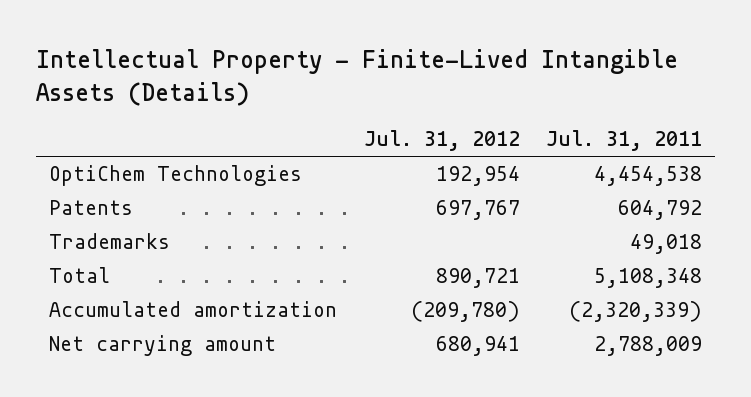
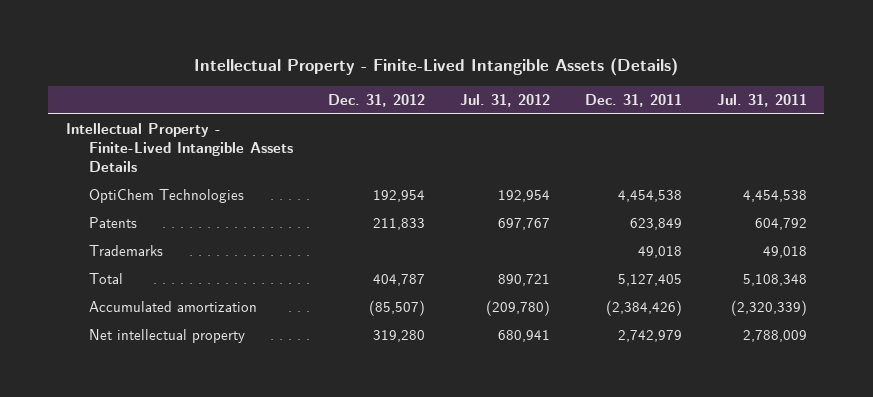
- | Jul. 31, 2012 | Jul. 31, 2011
+ | Dec. 31, 2012 | Jul. 31, 2012 | Dec. 31, 2011 | Jul. 31, 2011
+ Intellectual Property - Finite-Lived Intangible Assets Details
- Net carrying amount | 680,941 | 2,788,009
+ Net intellectual property | 319,280 | 680,941 | 2,742,979 | 2,788,009

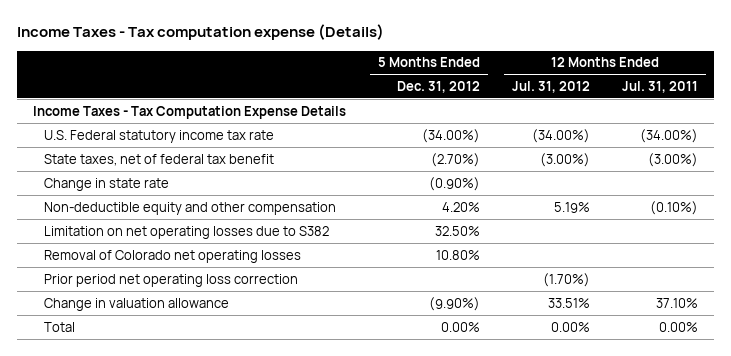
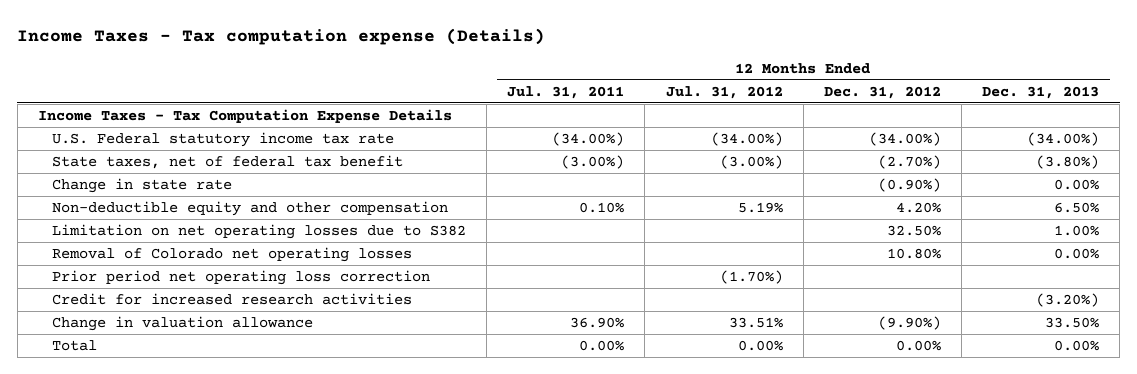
- | 5 Months Ended Dec. 31, 2012 | 12 Months Ended Jul. 31, 2012 | 12 Months Ended Jul. 31, 2011
+ | 12 Months Ended Jul. 31, 2011 | 12 Months Ended Jul. 31, 2012 | 12 Months Ended Dec. 31, 2012 | 12 Months Ended Dec. 31, 2013
- Non-deductible equity and other compensation | 4.20% | 5.19% | (0.10%)
+ Non-deductible equity and other compensation | 0.10% | 5.19% | 4.20% | 6.50%
- Change in valuation allowance | (9.90%) | 33.51% | 37.10%
+ Credit for increased research activities | | | | (3.20%)
+ Change in valuation allowance | 36.90% | 33.51% | (9.90%) | 33.50%

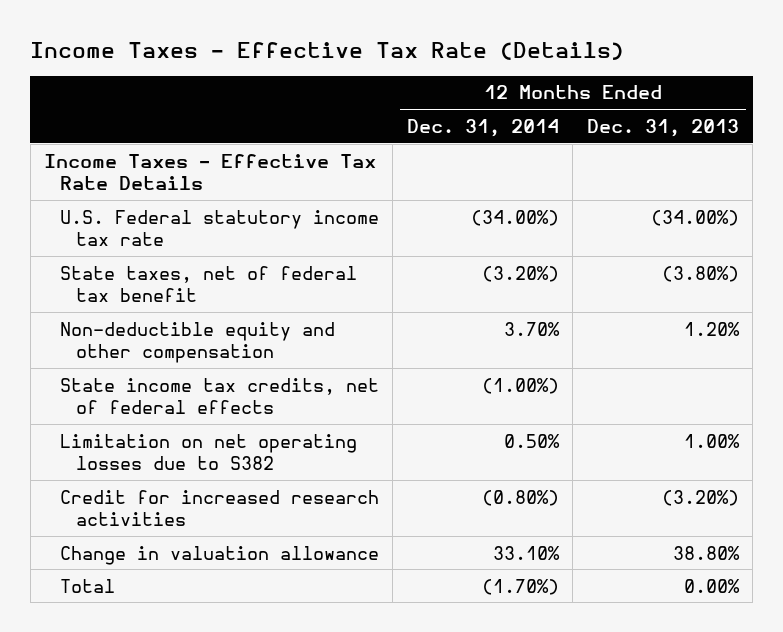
- Income Taxes - Tax computation expense (Details)
+ Income Taxes - Effective Tax Rate (Details)
- | 12 Months Ended Jul. 31, 2011 | 12 Months Ended Jul. 31, 2012 | 12 Months Ended Dec. 31, 2012 | 12 Months Ended Dec. 31, 2013
+ | 12 Months Ended Dec. 31, 2014 | 12 Months Ended Dec. 31, 2013
- Income Taxes - Tax Computation Expense Details
+ Income Taxes - Effective Tax Rate Details
- Change in state rate | | | (0.90%) | 0.00%
- Non-deductible equity and other compensation | 0.10% | 5.19% | 4.20% | 6.50%
+ Non-deductible equity and other compensation | 3.70% | 1.20%
+ State income tax credits, net of federal effects | (1.00%) |
- Removal of Colorado net operating losses | | | 10.80% | 0.00%
- Prior period net operating loss correction | | (1.70%) | |
- Change in valuation allowance | 36.90% | 33.51% | (9.90%) | 33.50%
+ Change in valuation allowance | 33.10% | 38.80%

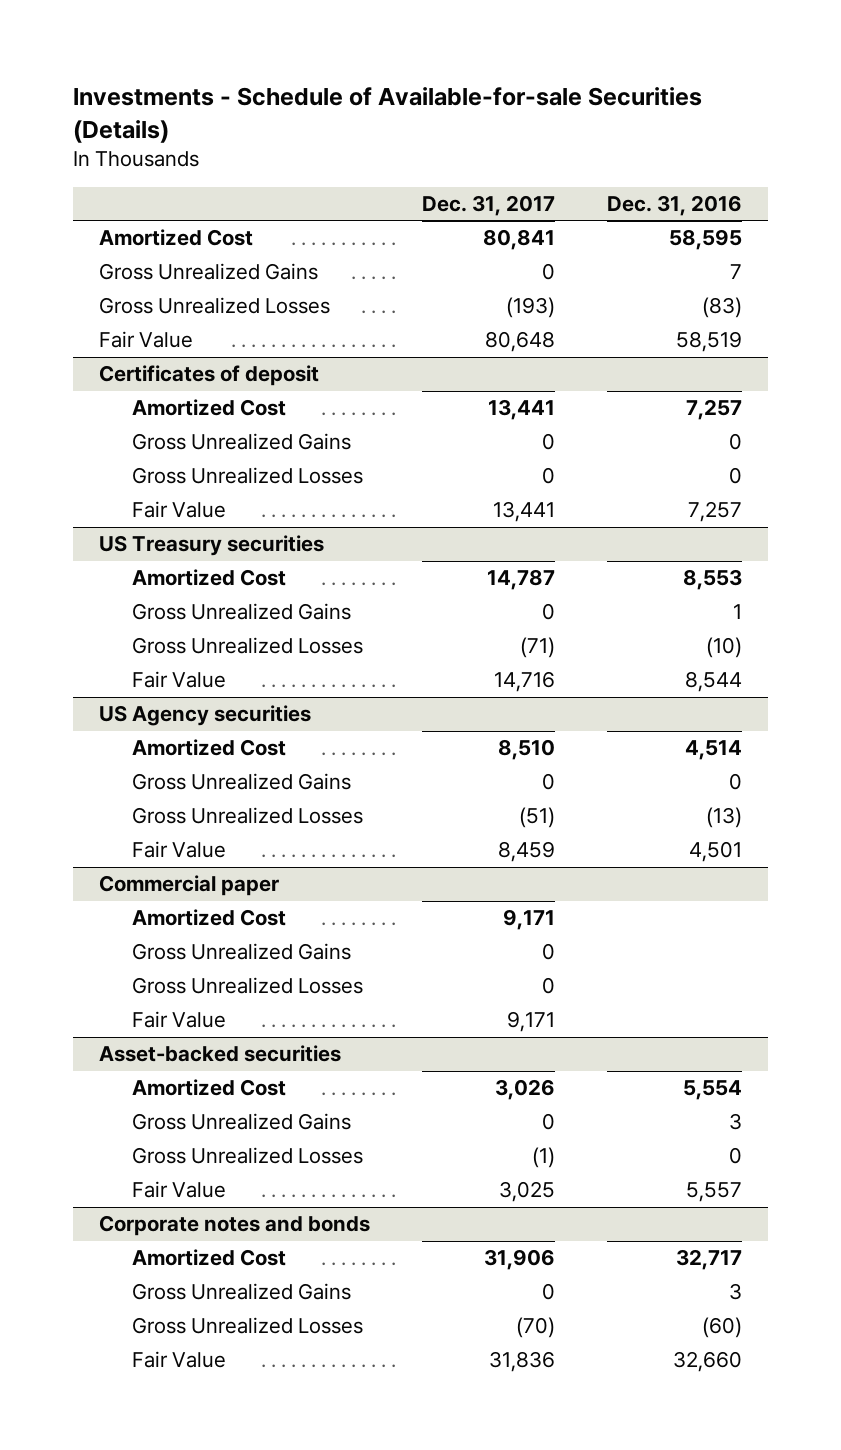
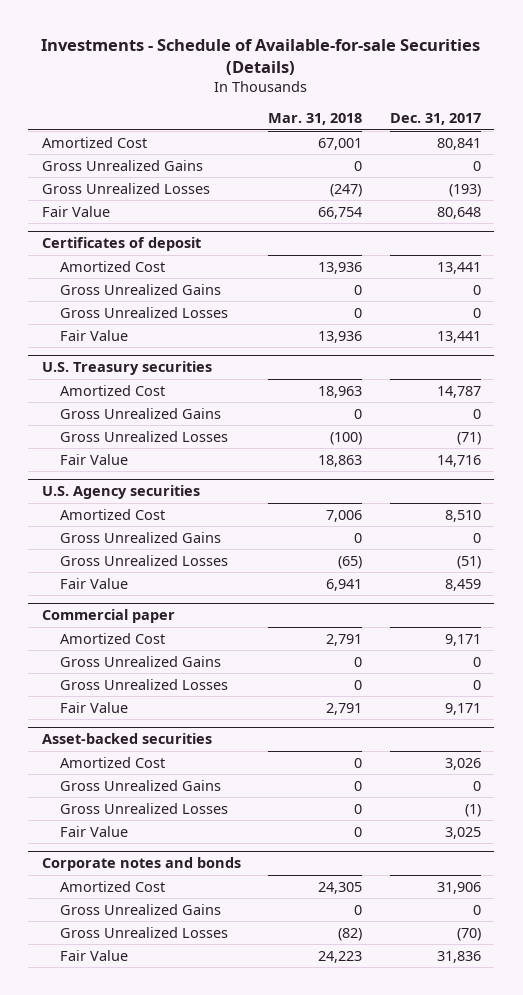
- | Dec. 31, 2017 | Dec. 31, 2016
+ | Mar. 31, 2018 | Dec. 31, 2017
- US Treasury securities
+ U.S. Treasury securities
- US Agency securities
+ U.S. Agency securities

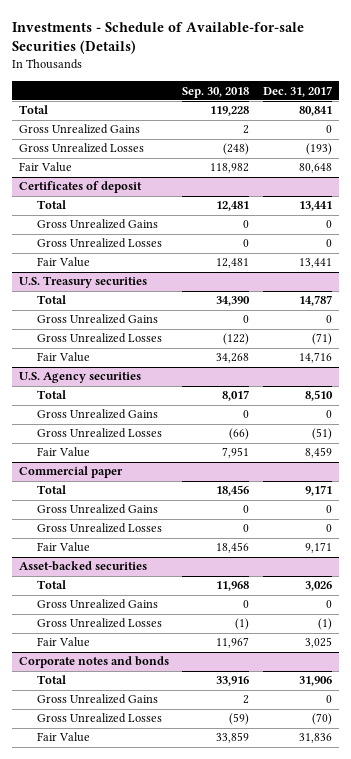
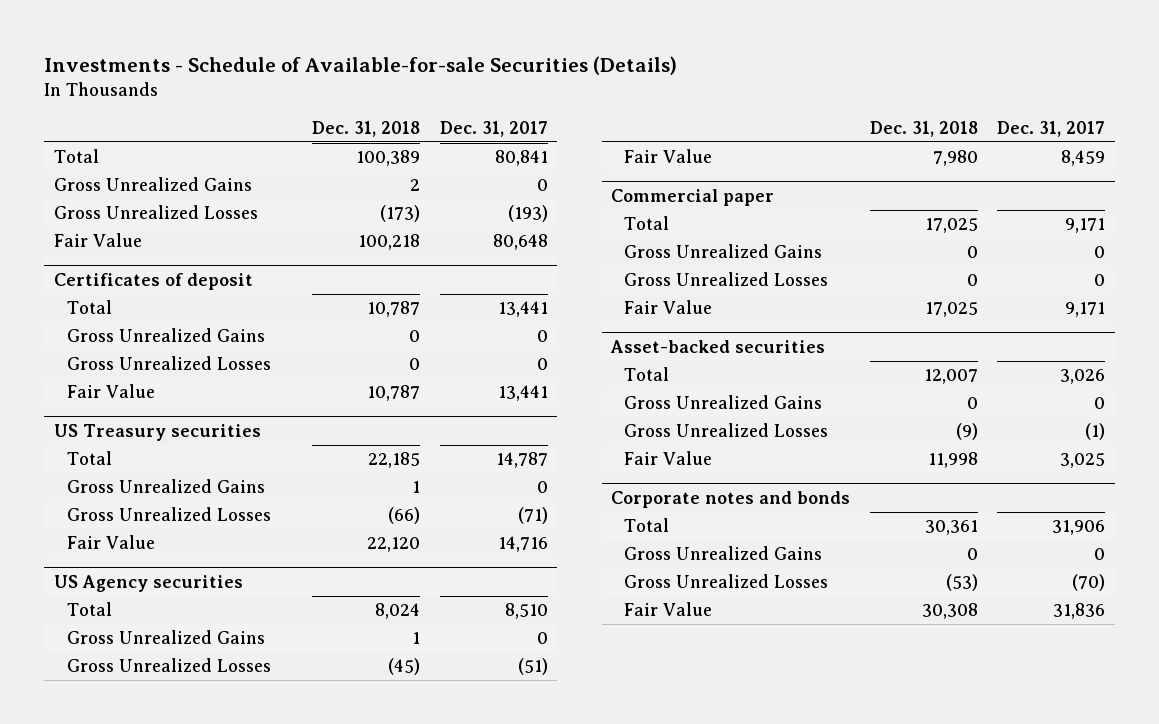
- | Sep. 30, 2018 | Dec. 31, 2017
+ | Dec. 31, 2018 | Dec. 31, 2017
- U.S. Treasury securities
+ US Treasury securities
- U.S. Agency securities
+ US Agency securities

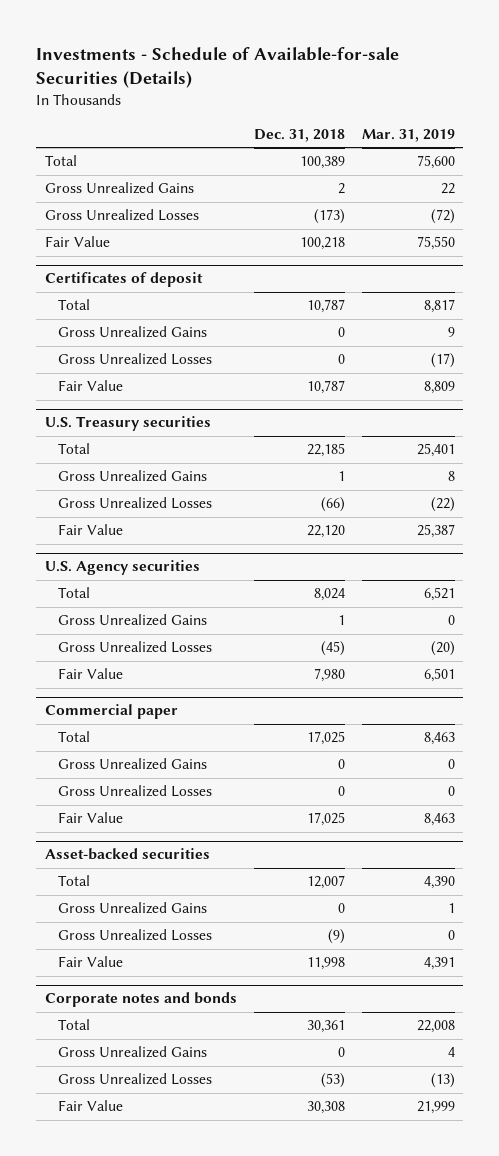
- | Dec. 31, 2018 | Dec. 31, 2017
+ | Dec. 31, 2018 | Mar. 31, 2019
- US Treasury securities
+ U.S. Treasury securities
- US Agency securities
+ U.S. Agency securities

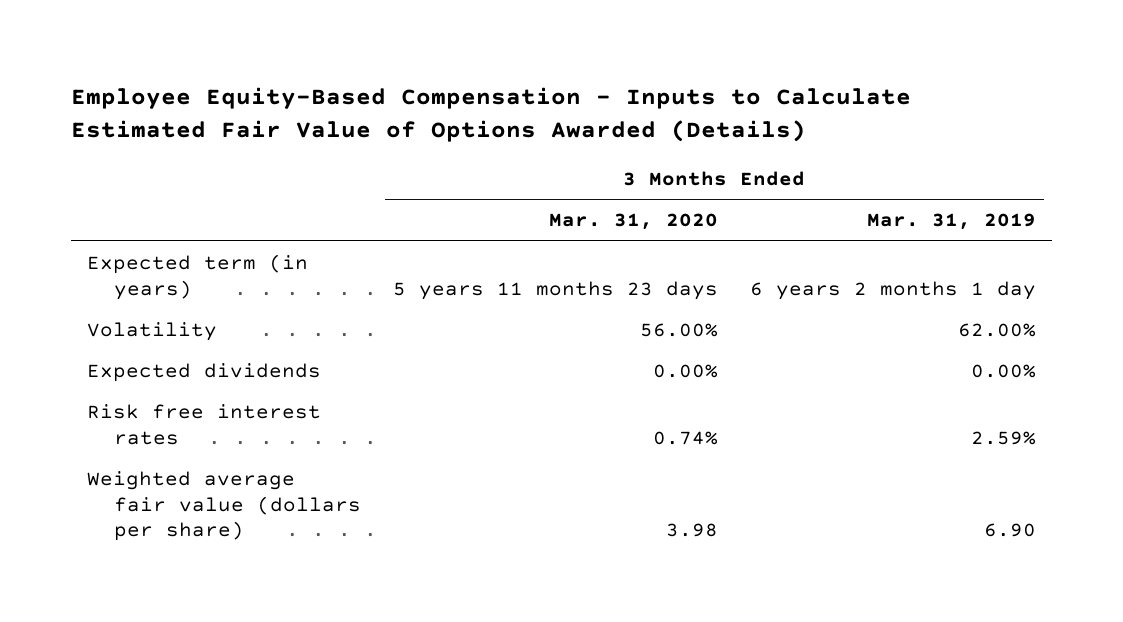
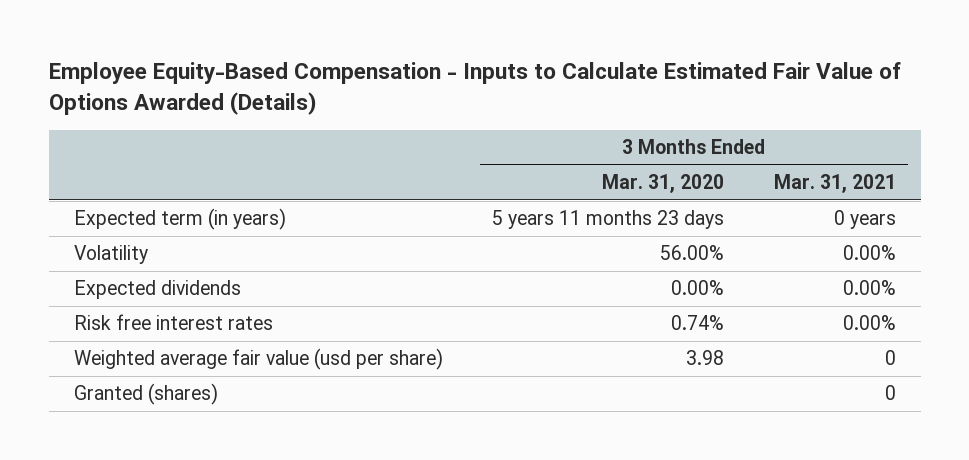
- | 3 Months Ended Mar. 31, 2020 | 3 Months Ended Mar. 31, 2019
+ | 3 Months Ended Mar. 31, 2020 | 3 Months Ended Mar. 31, 2021
- Weighted average fair value (dollars per share) | 3.98 | 6.90
+ Weighted average fair value (usd per share) | 3.98 | 0
+ Granted (shares) | | 0

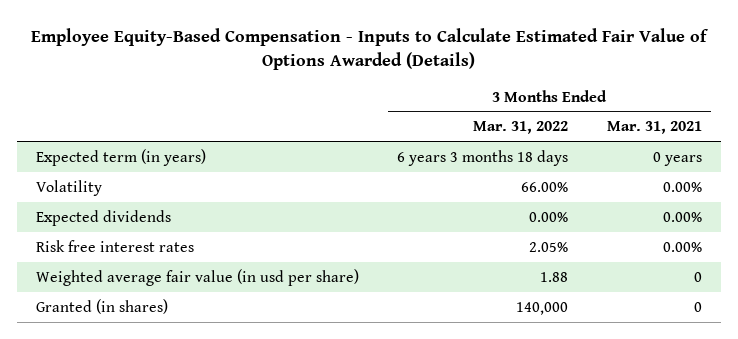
- | 3 Months Ended Mar. 31, 2020 | 3 Months Ended Mar. 31, 2021
+ | 3 Months Ended Mar. 31, 2022 | 3 Months Ended Mar. 31, 2021
- Weighted average fair value (usd per share) | 3.98 | 0
- Granted (shares) | | 0
+ Weighted average fair value (in usd per share) | 1.88 | 0
+ Granted (in shares) | 140,000 | 0

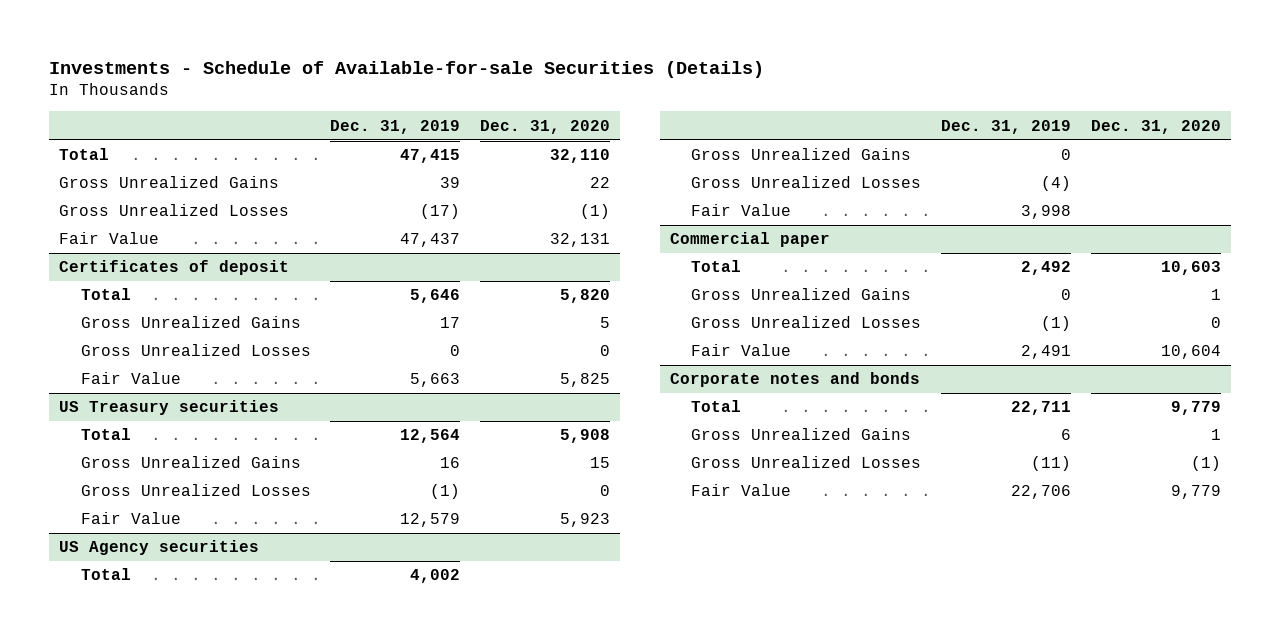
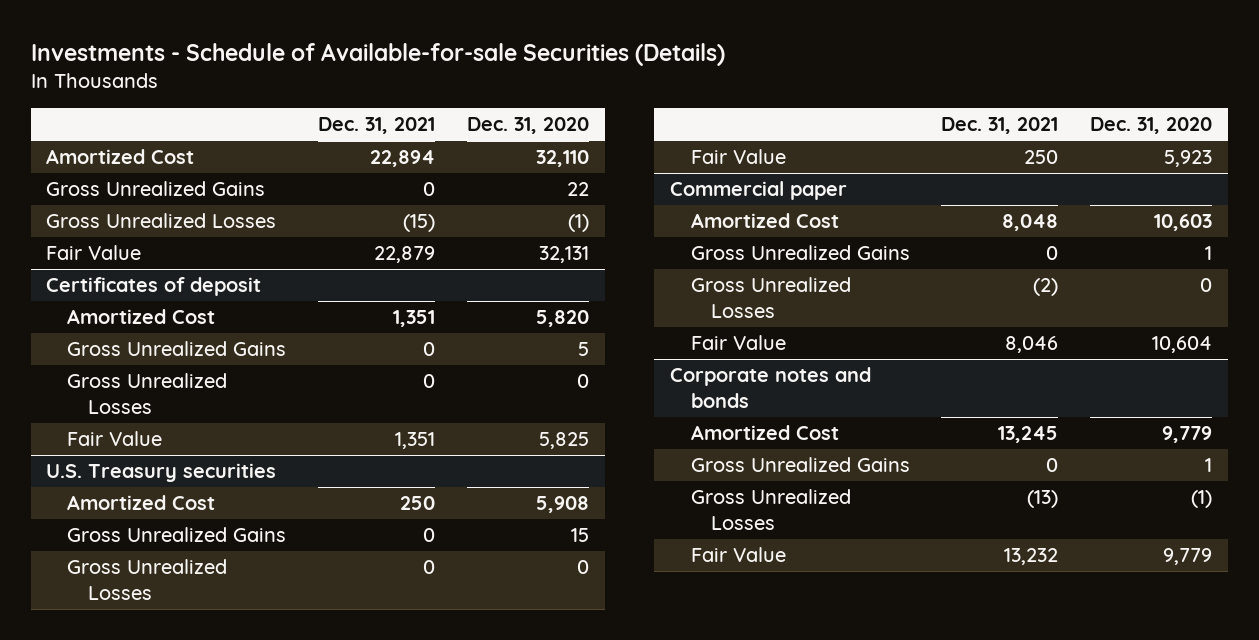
- | Dec. 31, 2019 | Dec. 31, 2020
+ | Dec. 31, 2021 | Dec. 31, 2020
- Total | 47,415 | 32,110
+ Amortized Cost | 22,894 | 32,110
@ Certificates of deposit
- Total | 5,646 | 5,820
+ Amortized Cost | 1,351 | 5,820
- US Treasury securities
- Total | 12,564 | 5,908
+ U.S. Treasury securities
+ Amortized Cost | 250 | 5,908
- US Agency securities
- Total | 4,002 |
- Gross Unrealized Gains | 0 |
- Gross Unrealized Losses | (4) |
- Fair Value | 3,998 |
@ Commercial paper
- Total | 2,492 | 10,603
+ Amortized Cost | 8,048 | 10,603
@ Corporate notes and bonds
- Total | 22,711 | 9,779
+ Amortized Cost | 13,245 | 9,779

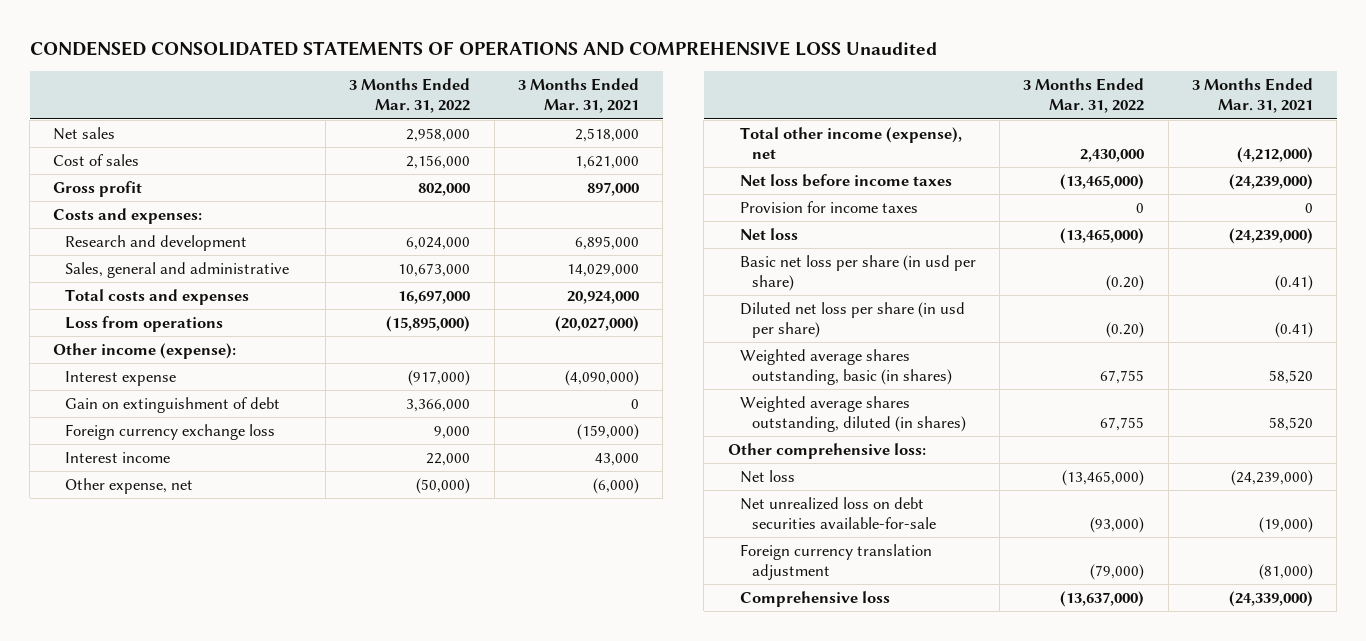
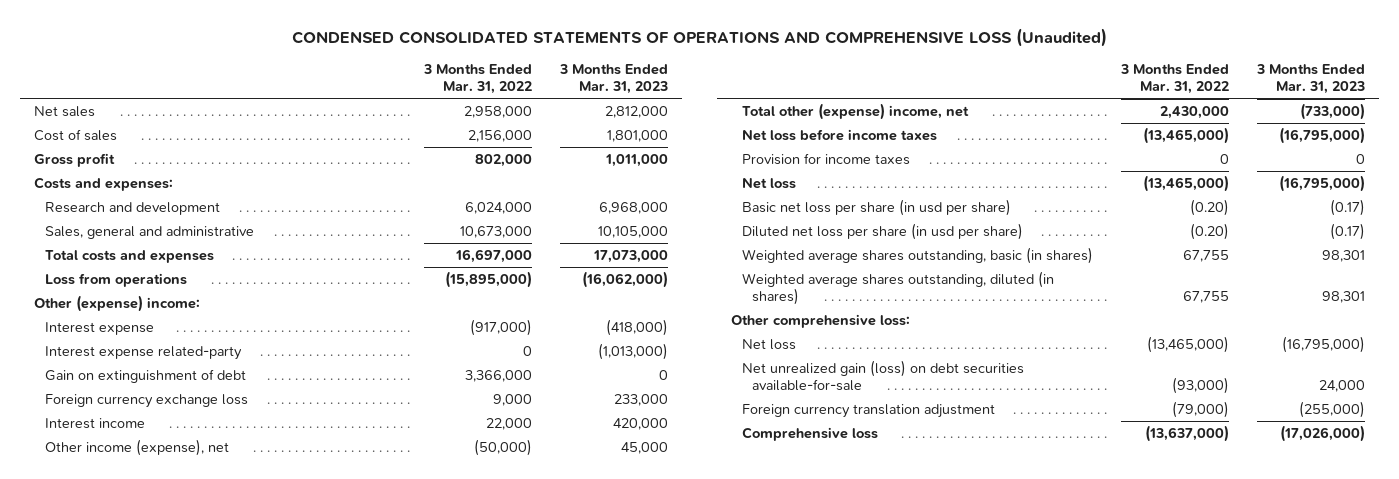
- CONDENSED CONSOLIDATED STATEMENTS OF OPERATIONS AND COMPREHENSIVE LOSS Unaudited
+ CONDENSED CONSOLIDATED STATEMENTS OF OPERATIONS AND COMPREHENSIVE LOSS (Unaudited)
- | 3 Months Ended Mar. 31, 2022 | 3 Months Ended Mar. 31, 2021
+ | 3 Months Ended Mar. 31, 2022 | 3 Months Ended Mar. 31, 2023
- Other income (expense):
+ Other (expense) income:
+ Interest expense related-party | 0 | (1,013,000)
- Other expense, net | (50,000) | (6,000)
- Total other income (expense), net | 2,430,000 | (4,212,000)
+ Other income (expense), net | (50,000) | 45,000
+ Total other (expense) income, net | 2,430,000 | (733,000)
- Net unrealized loss on debt securities available-for-sale | (93,000) | (19,000)
+ Net unrealized gain (loss) on debt securities available-for-sale | (93,000) | 24,000

